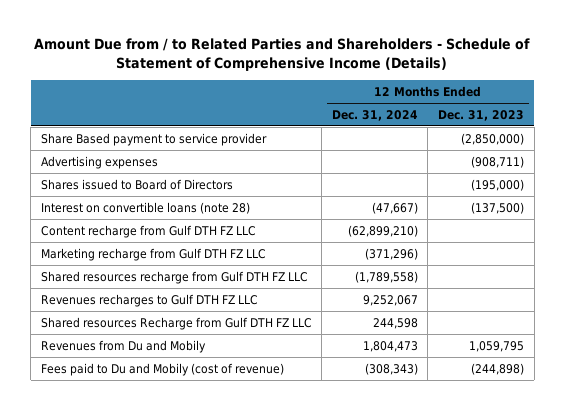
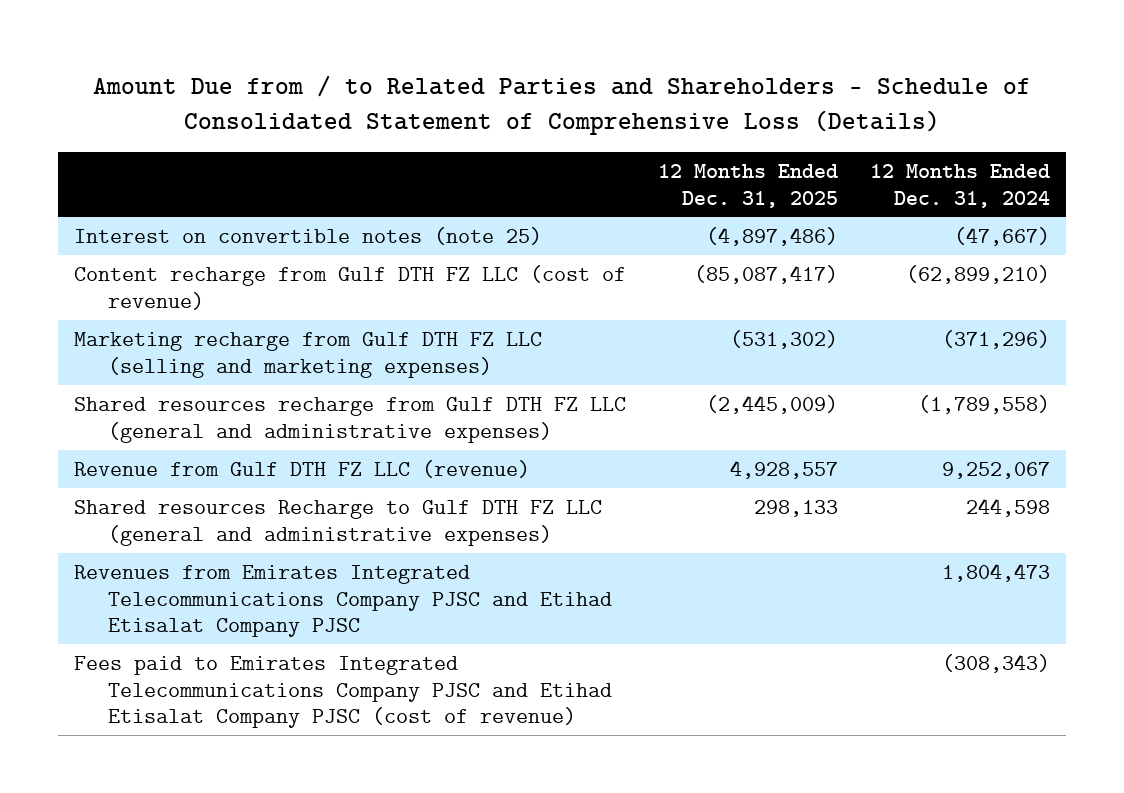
- Amount Due from / to Related Parties and Shareholders - Schedule of Statement of Comprehensive Income (Details)
+ Amount Due from / to Related Parties and Shareholders - Schedule of Consolidated Statement of Comprehensive Loss (Details)
- | 12 Months Ended Dec. 31, 2024 | 12 Months Ended Dec. 31, 2023
+ | 12 Months Ended Dec. 31, 2025 | 12 Months Ended Dec. 31, 2024
- Share Based payment to service provider | | (2,850,000)
- Advertising expenses | | (908,711)
- Shares issued to Board of Directors | | (195,000)
- Interest on convertible loans (note 28) | (47,667) | (137,500)
- Content recharge from Gulf DTH FZ LLC | (62,899,210) |
- Marketing recharge from Gulf DTH FZ LLC | (371,296) |
- Shared resources recharge from Gulf DTH FZ LLC | (1,789,558) |
- Revenues recharges to Gulf DTH FZ LLC | 9,252,067 |
- Shared resources Recharge from Gulf DTH FZ LLC | 244,598 |
- Revenues from Du and Mobily | 1,804,473 | 1,059,795
- Fees paid to Du and Mobily (cost of revenue) | (308,343) | (244,898)
+ Interest on convertible notes (note 25) | (4,897,486) | (47,667)
+ Content recharge from Gulf DTH FZ LLC (cost of revenue) | (85,087,417) | (62,899,210)
+ Marketing recharge from Gulf DTH FZ LLC (selling and marketing expenses) | (531,302) | (371,296)
+ Shared resources recharge from Gulf DTH FZ LLC (general and administrative expenses) | (2,445,009) | (1,789,558)
+ Revenue from Gulf DTH FZ LLC (revenue) | 4,928,557 | 9,252,067
+ Shared resources Recharge to Gulf DTH FZ LLC (general and administrative expenses) | 298,133 | 244,598
+ Revenues from Emirates Integrated Telecommunications Company PJSC and Etihad Etisalat Company PJSC | | 1,804,473
+ Fees paid to Emirates Integrated Telecommunications Company PJSC and Etihad Etisalat Company PJSC (cost of revenue) | | (308,343)

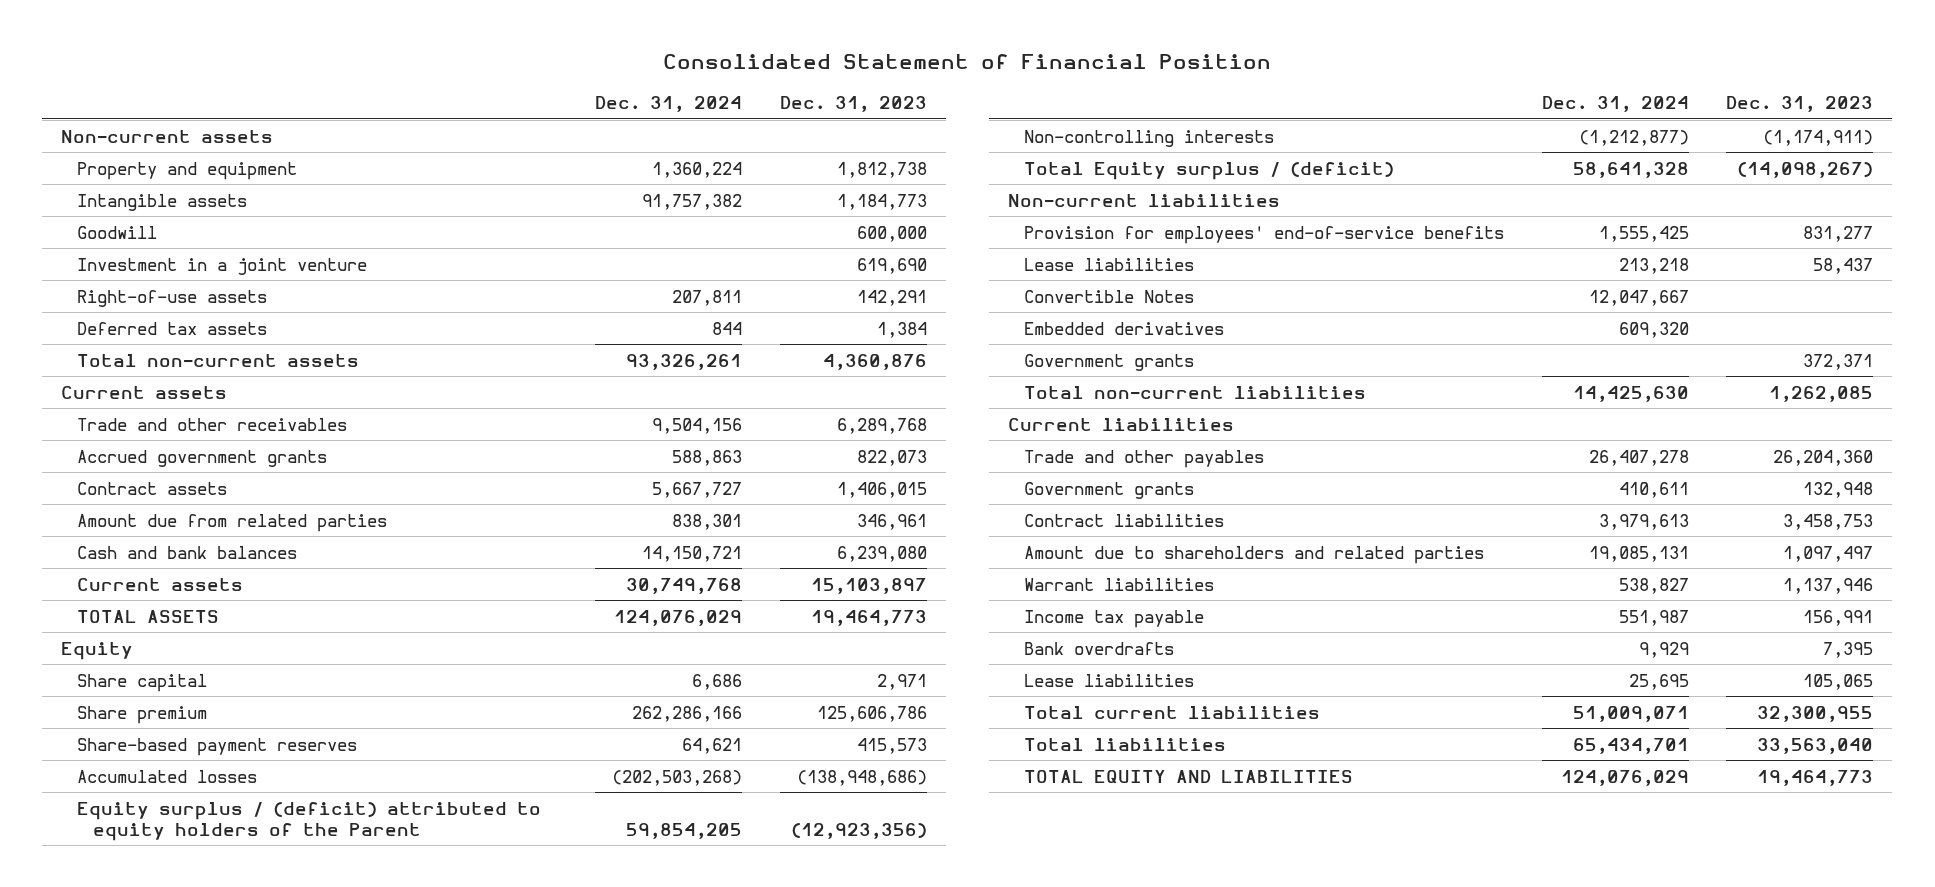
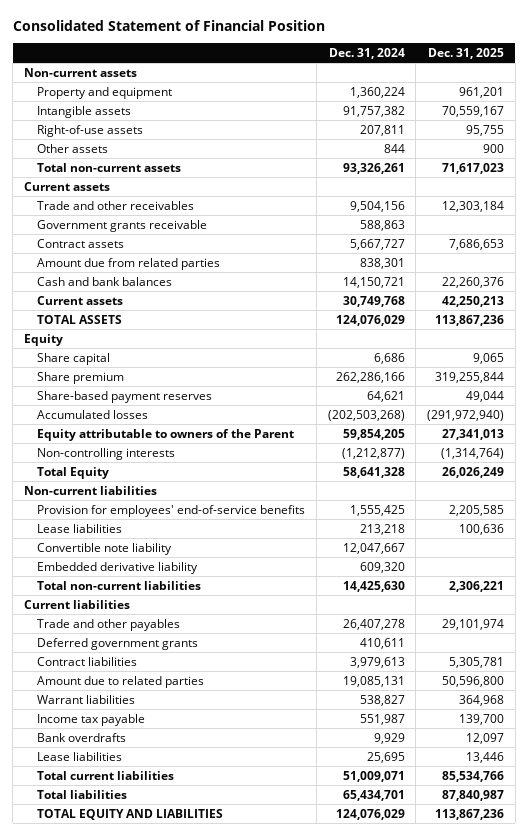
- | Dec. 31, 2024 | Dec. 31, 2023
+ | Dec. 31, 2024 | Dec. 31, 2025
- Goodwill | | 600,000
- Investment in a joint venture | | 619,690
- Deferred tax assets | 844 | 1,384
+ Other assets | 844 | 900
- Accrued government grants | 588,863 | 822,073
+ Government grants receivable | 588,863 |
- Equity surplus / (deficit) attributed to equity holders of the Parent | 59,854,205 | (12,923,356)
+ Equity attributable to owners of the Parent | 59,854,205 | 27,341,013
- Total Equity surplus / (deficit) | 58,641,328 | (14,098,267)
+ Total Equity | 58,641,328 | 26,026,249
- Convertible Notes | 12,047,667 |
- Embedded derivatives | 609,320 |
- Government grants | | 372,371
+ Convertible note liability | 12,047,667 |
+ Embedded derivative liability | 609,320 |
- Government grants | 410,611 | 132,948
+ Deferred government grants | 410,611 |
- Amount due to shareholders and related parties | 19,085,131 | 1,097,497
+ Amount due to related parties | 19,085,131 | 50,596,800

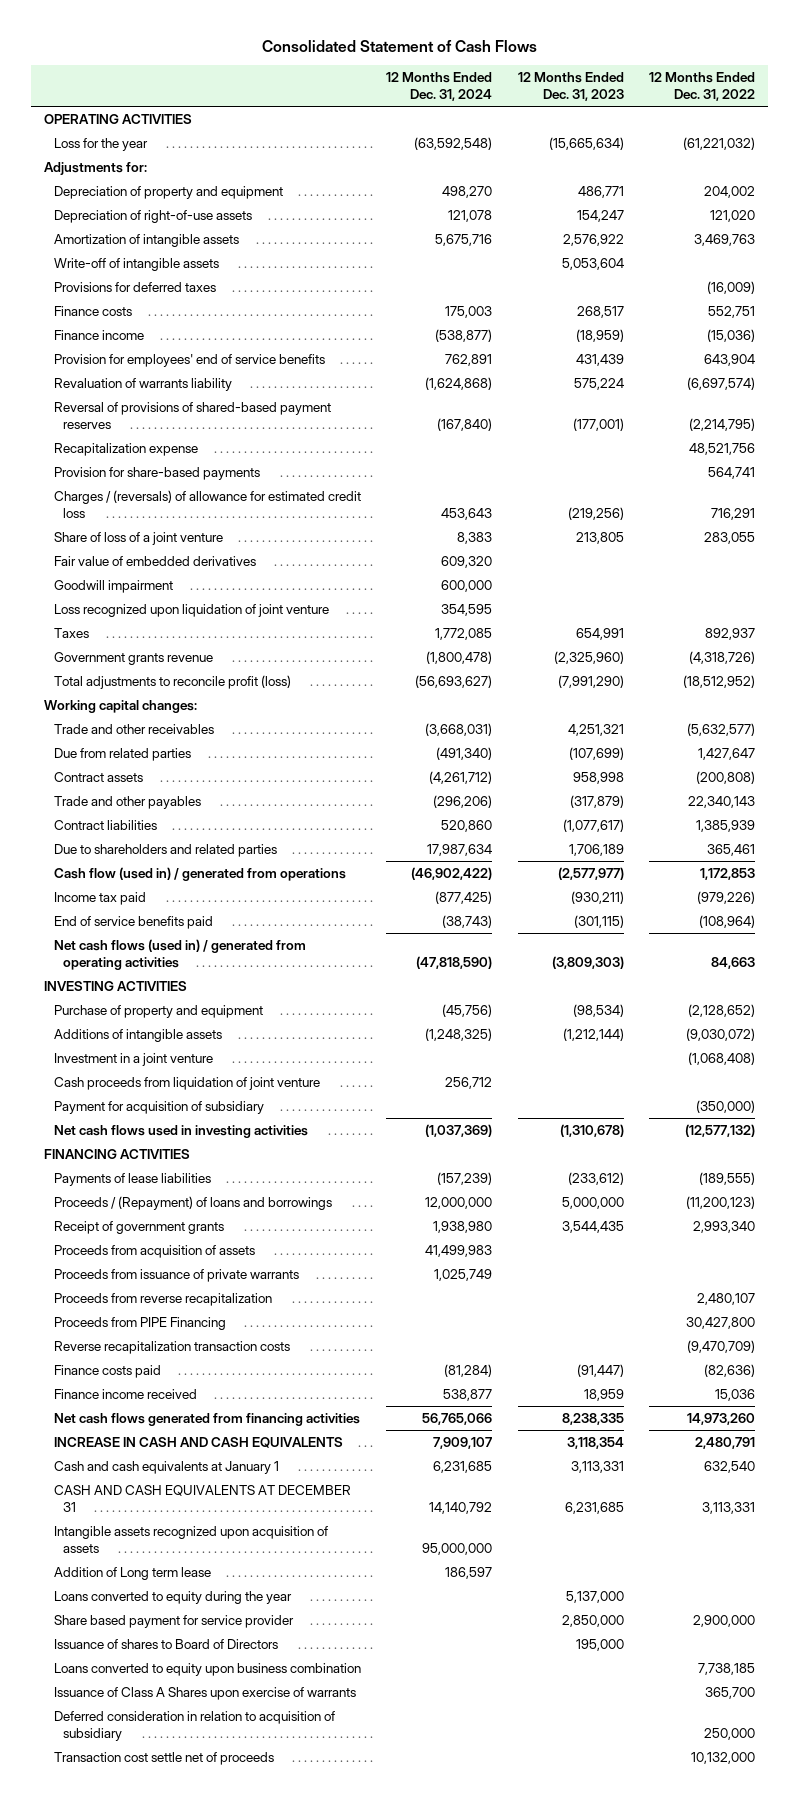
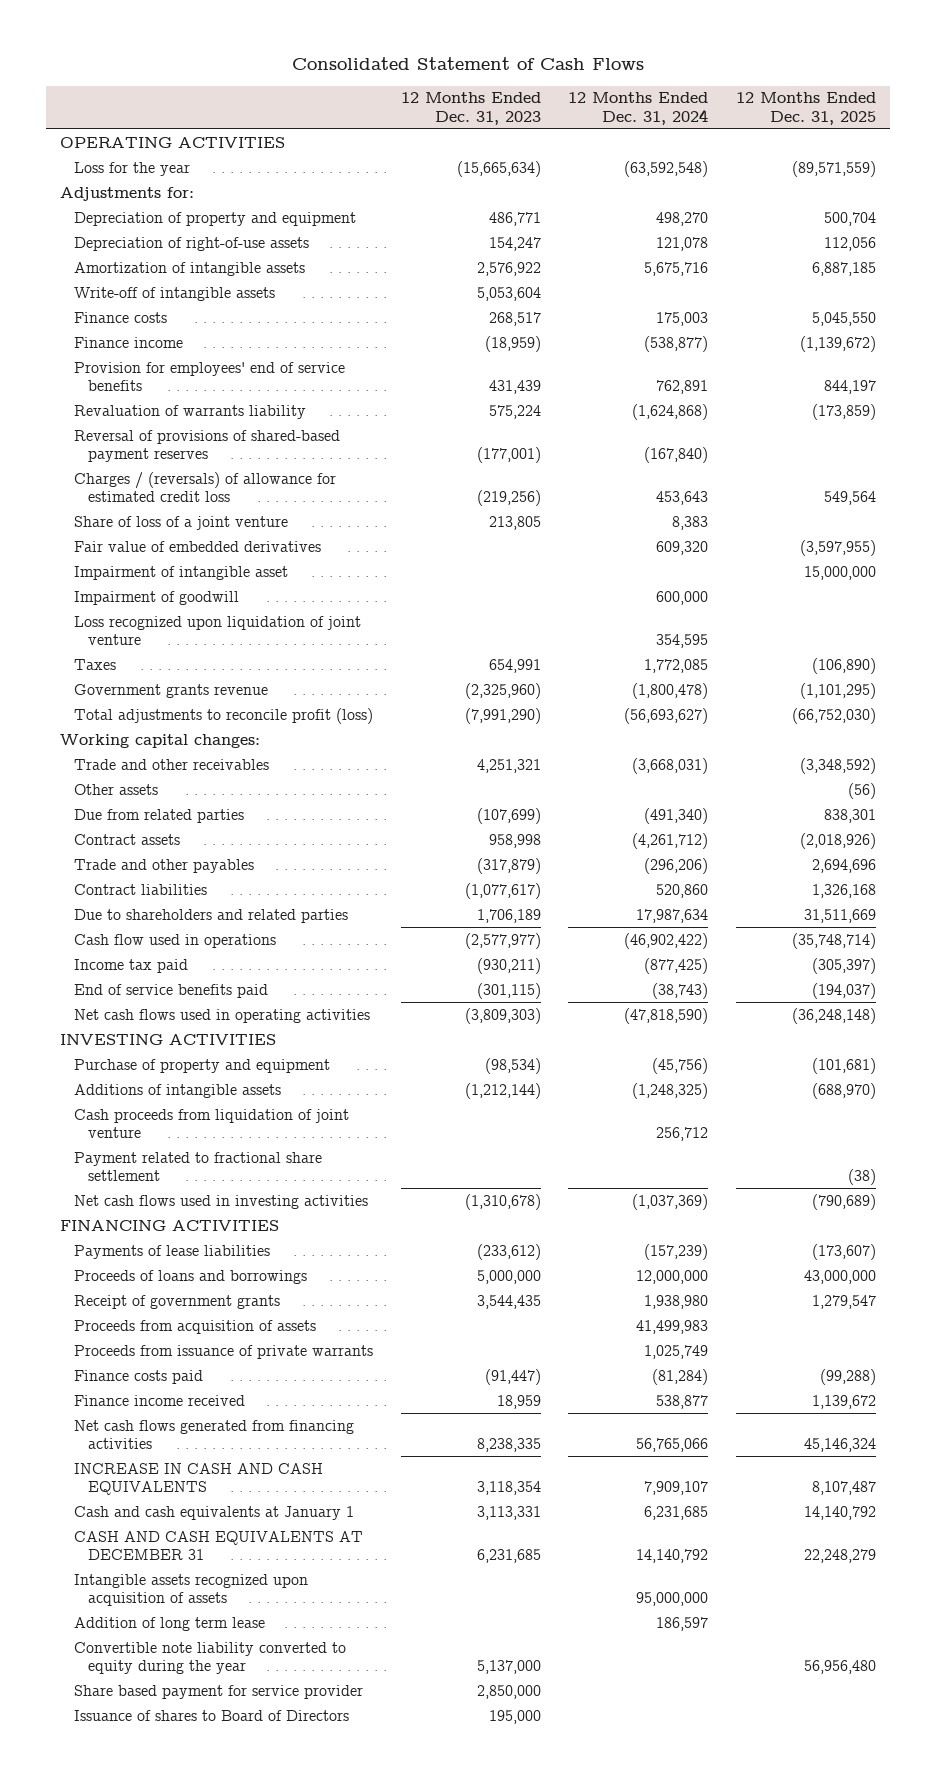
- | 12 Months Ended Dec. 31, 2024 | 12 Months Ended Dec. 31, 2023 | 12 Months Ended Dec. 31, 2022
+ | 12 Months Ended Dec. 31, 2023 | 12 Months Ended Dec. 31, 2024 | 12 Months Ended Dec. 31, 2025
- Provisions for deferred taxes | | | (16,009)
- Recapitalization expense | | | 48,521,756
- Provision for share-based payments | | | 564,741
- Goodwill impairment | 600,000 | |
+ Impairment of intangible asset | | | 15,000,000
+ Impairment of goodwill | | 600,000 |
+ Other assets | | | (56)
- Cash flow (used in) / generated from operations | (46,902,422) | (2,577,977) | 1,172,853
+ Cash flow used in operations | (2,577,977) | (46,902,422) | (35,748,714)
- Net cash flows (used in) / generated from operating activities | (47,818,590) | (3,809,303) | 84,663
+ Net cash flows used in operating activities | (3,809,303) | (47,818,590) | (36,248,148)
- Investment in a joint venture | | | (1,068,408)
- Payment for acquisition of subsidiary | | | (350,000)
+ Payment related to fractional share settlement | | | (38)
- Proceeds / (Repayment) of loans and borrowings | 12,000,000 | 5,000,000 | (11,200,123)
+ Proceeds of loans and borrowings | 5,000,000 | 12,000,000 | 43,000,000
- Proceeds from reverse recapitalization | | | 2,480,107
- Proceeds from PIPE Financing | | | 30,427,800
- Reverse recapitalization transaction costs | | | (9,470,709)
- Addition of Long term lease | 186,597 | |
- Loans converted to equity during the year | | 5,137,000 |
+ Addition of long term lease | | 186,597 |
+ Convertible note liability converted to equity during the year | 5,137,000 | | 56,956,480
- Loans converted to equity upon business combination | | | 7,738,185
- Issuance of Class A Shares upon exercise of warrants | | | 365,700
- Deferred consideration in relation to acquisition of subsidiary | | | 250,000
- Transaction cost settle net of proceeds | | | 10,132,000

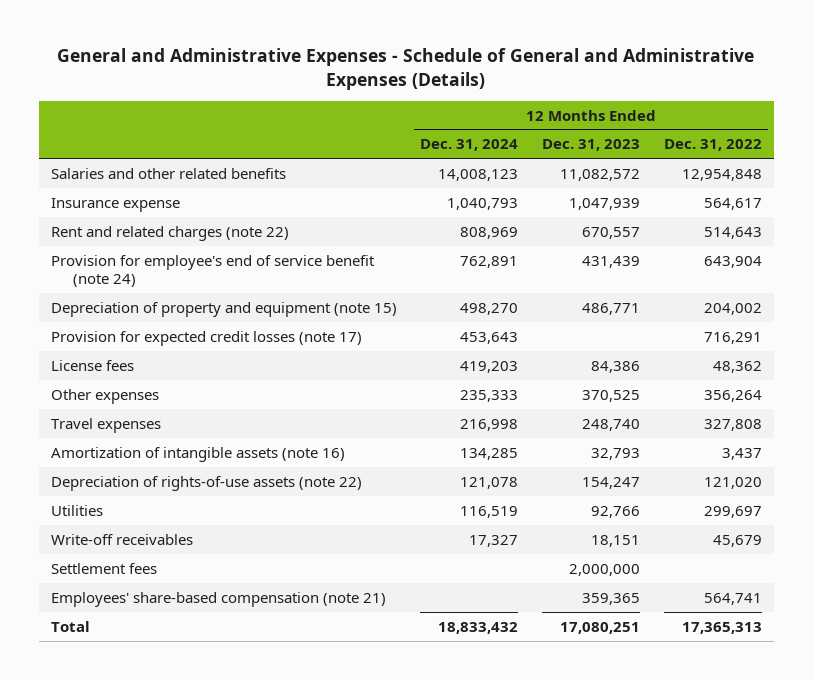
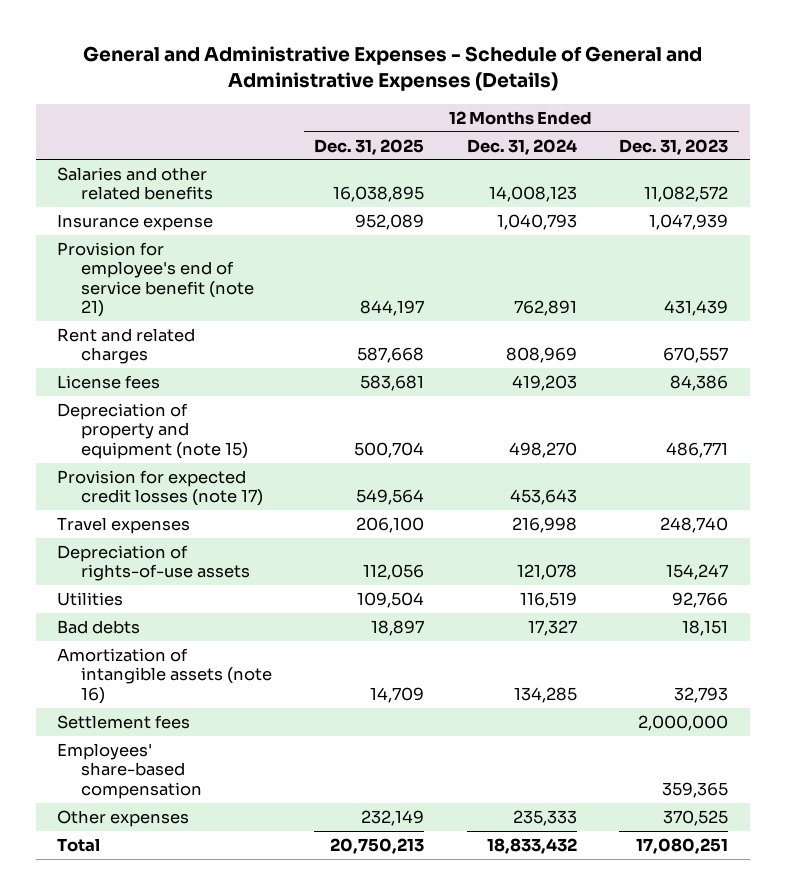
- | 12 Months Ended Dec. 31, 2024 | 12 Months Ended Dec. 31, 2023 | 12 Months Ended Dec. 31, 2022
+ | 12 Months Ended Dec. 31, 2025 | 12 Months Ended Dec. 31, 2024 | 12 Months Ended Dec. 31, 2023
- Rent and related charges (note 22) | 808,969 | 670,557 | 514,643
- Provision for employee's end of service benefit (note 24) | 762,891 | 431,439 | 643,904
+ Provision for employee's end of service benefit (note 21) | 844,197 | 762,891 | 431,439
+ Rent and related charges | 587,668 | 808,969 | 670,557
moved up: License fees | 583,681 | 419,203 | 84,386
- Depreciation of rights-of-use assets (note 22) | 121,078 | 154,247 | 121,020
+ Depreciation of rights-of-use assets | 112,056 | 121,078 | 154,247
- Write-off receivables | 17,327 | 18,151 | 45,679
+ Bad debts | 18,897 | 17,327 | 18,151
moved down: Amortization of intangible assets (note 16) | 14,709 | 134,285 | 32,793
- Employees' share-based compensation (note 21) | | 359,365 | 564,741
+ Employees' share-based compensation | | | 359,365
moved down: Other expenses | 232,149 | 235,333 | 370,525

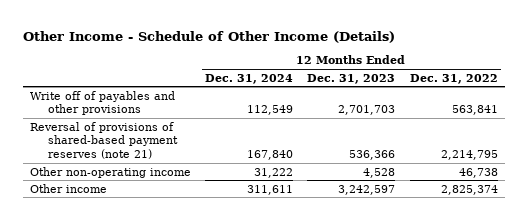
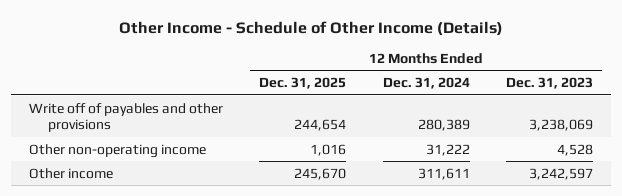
- | 12 Months Ended Dec. 31, 2024 | 12 Months Ended Dec. 31, 2023 | 12 Months Ended Dec. 31, 2022
+ | 12 Months Ended Dec. 31, 2025 | 12 Months Ended Dec. 31, 2024 | 12 Months Ended Dec. 31, 2023
- Write off of payables and other provisions | 112,549 | 2,701,703 | 563,841
- Reversal of provisions of shared-based payment reserves (note 21) | 167,840 | 536,366 | 2,214,795
+ Write off of payables and other provisions | 244,654 | 280,389 | 3,238,069

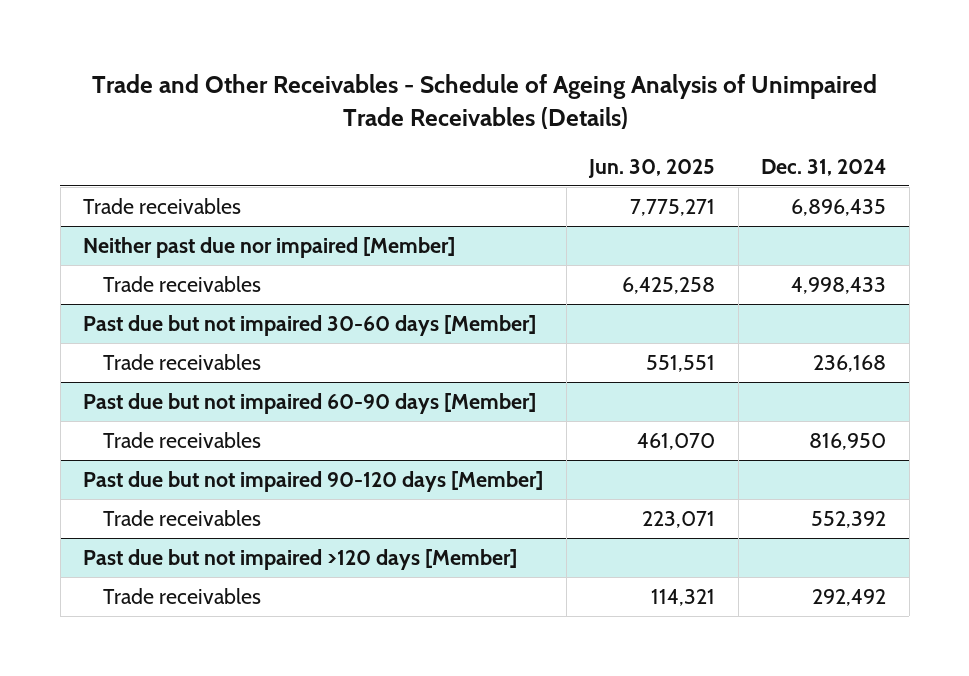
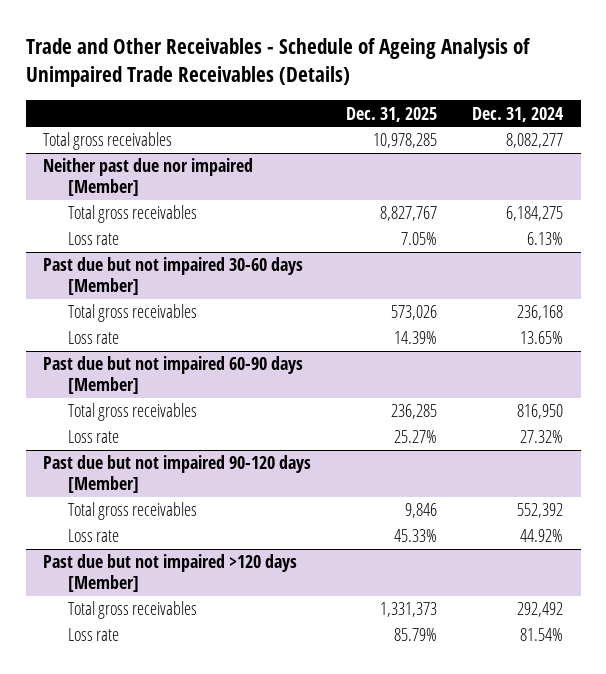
- | Jun. 30, 2025 | Dec. 31, 2024
+ | Dec. 31, 2025 | Dec. 31, 2024
- Trade receivables | 7,775,271 | 6,896,435
+ Total gross receivables | 10,978,285 | 8,082,277
@ Neither past due nor impaired [Member]
- Trade receivables | 6,425,258 | 4,998,433
+ Total gross receivables | 8,827,767 | 6,184,275
+ Loss rate | 7.05% | 6.13%
@ Past due but not impaired 30-60 days [Member]
- Trade receivables | 551,551 | 236,168
+ Total gross receivables | 573,026 | 236,168
+ Loss rate | 14.39% | 13.65%
@ Past due but not impaired 60-90 days [Member]
- Trade receivables | 461,070 | 816,950
+ Total gross receivables | 236,285 | 816,950
+ Loss rate | 25.27% | 27.32%
@ Past due but not impaired 90-120 days [Member]
- Trade receivables | 223,071 | 552,392
+ Total gross receivables | 9,846 | 552,392
+ Loss rate | 45.33% | 44.92%
@ Past due but not impaired >120 days [Member]
- Trade receivables | 114,321 | 292,492
+ Total gross receivables | 1,331,373 | 292,492
+ Loss rate | 85.79% | 81.54%

